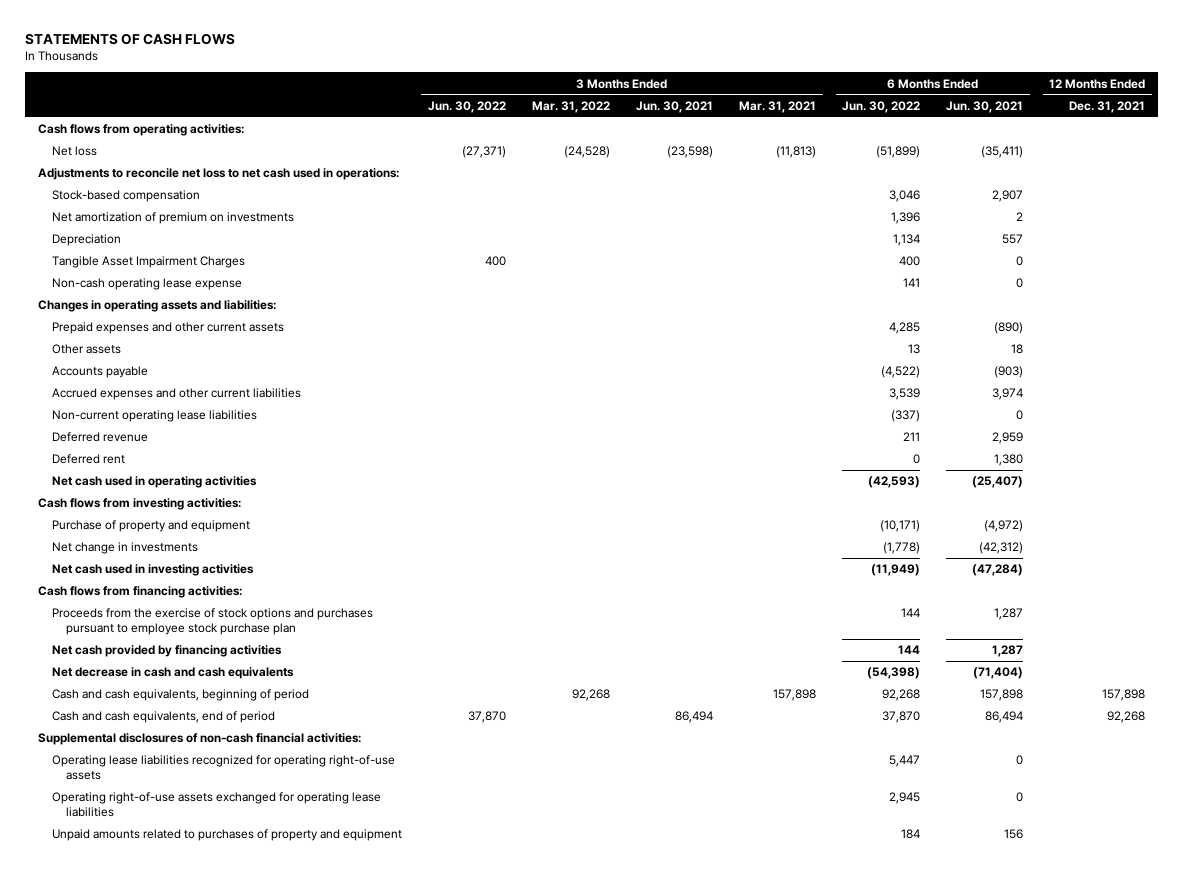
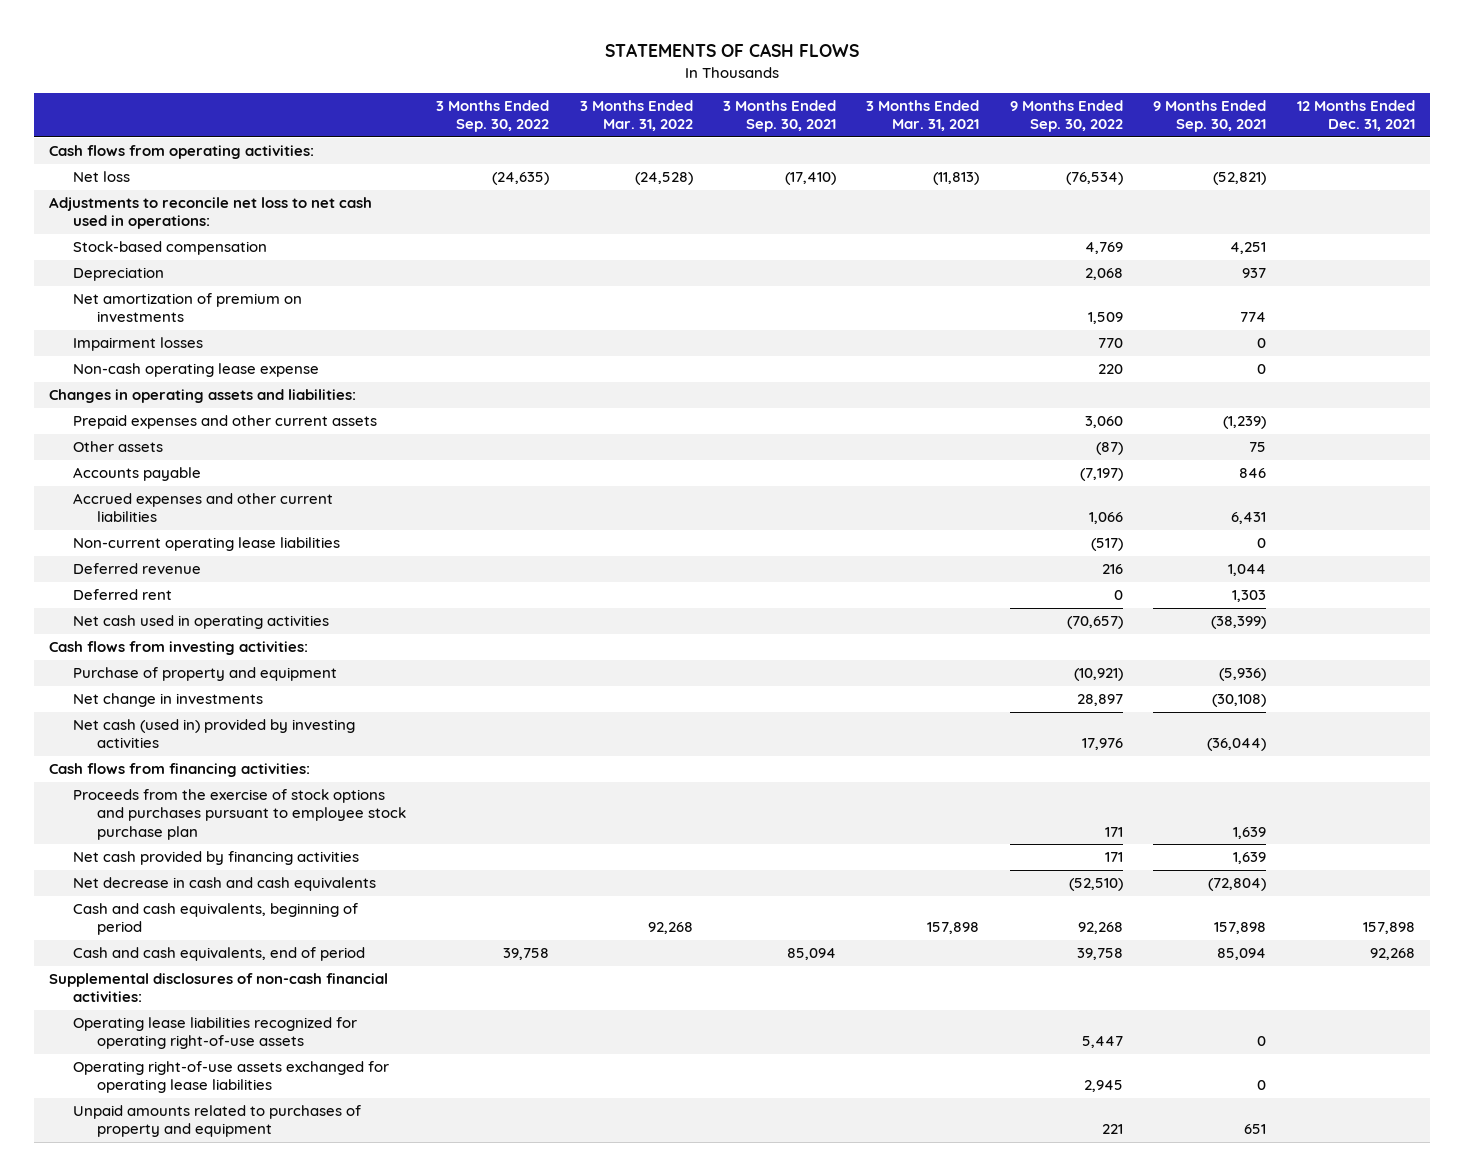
- | 3 Months Ended Jun. 30, 2022 | 3 Months Ended Mar. 31, 2022 | 3 Months Ended Jun. 30, 2021 | 3 Months Ended Mar. 31, 2021 | 6 Months Ended Jun. 30, 2022 | 6 Months Ended Jun. 30, 2021 | 12 Months Ended Dec. 31, 2021
+ | 3 Months Ended Sep. 30, 2022 | 3 Months Ended Mar. 31, 2022 | 3 Months Ended Sep. 30, 2021 | 3 Months Ended Mar. 31, 2021 | 9 Months Ended Sep. 30, 2022 | 9 Months Ended Sep. 30, 2021 | 12 Months Ended Dec. 31, 2021
- Tangible Asset Impairment Charges | 400 | | | | 400 | 0 |
moved down: Net amortization of premium on investments | | | | | 1,509 | 774 |
+ Impairment losses | | | | | 770 | 0 |
- Net cash used in investing activities | | | | | (11,949) | (47,284) |
+ Net cash (used in) provided by investing activities | | | | | 17,976 | (36,044) |

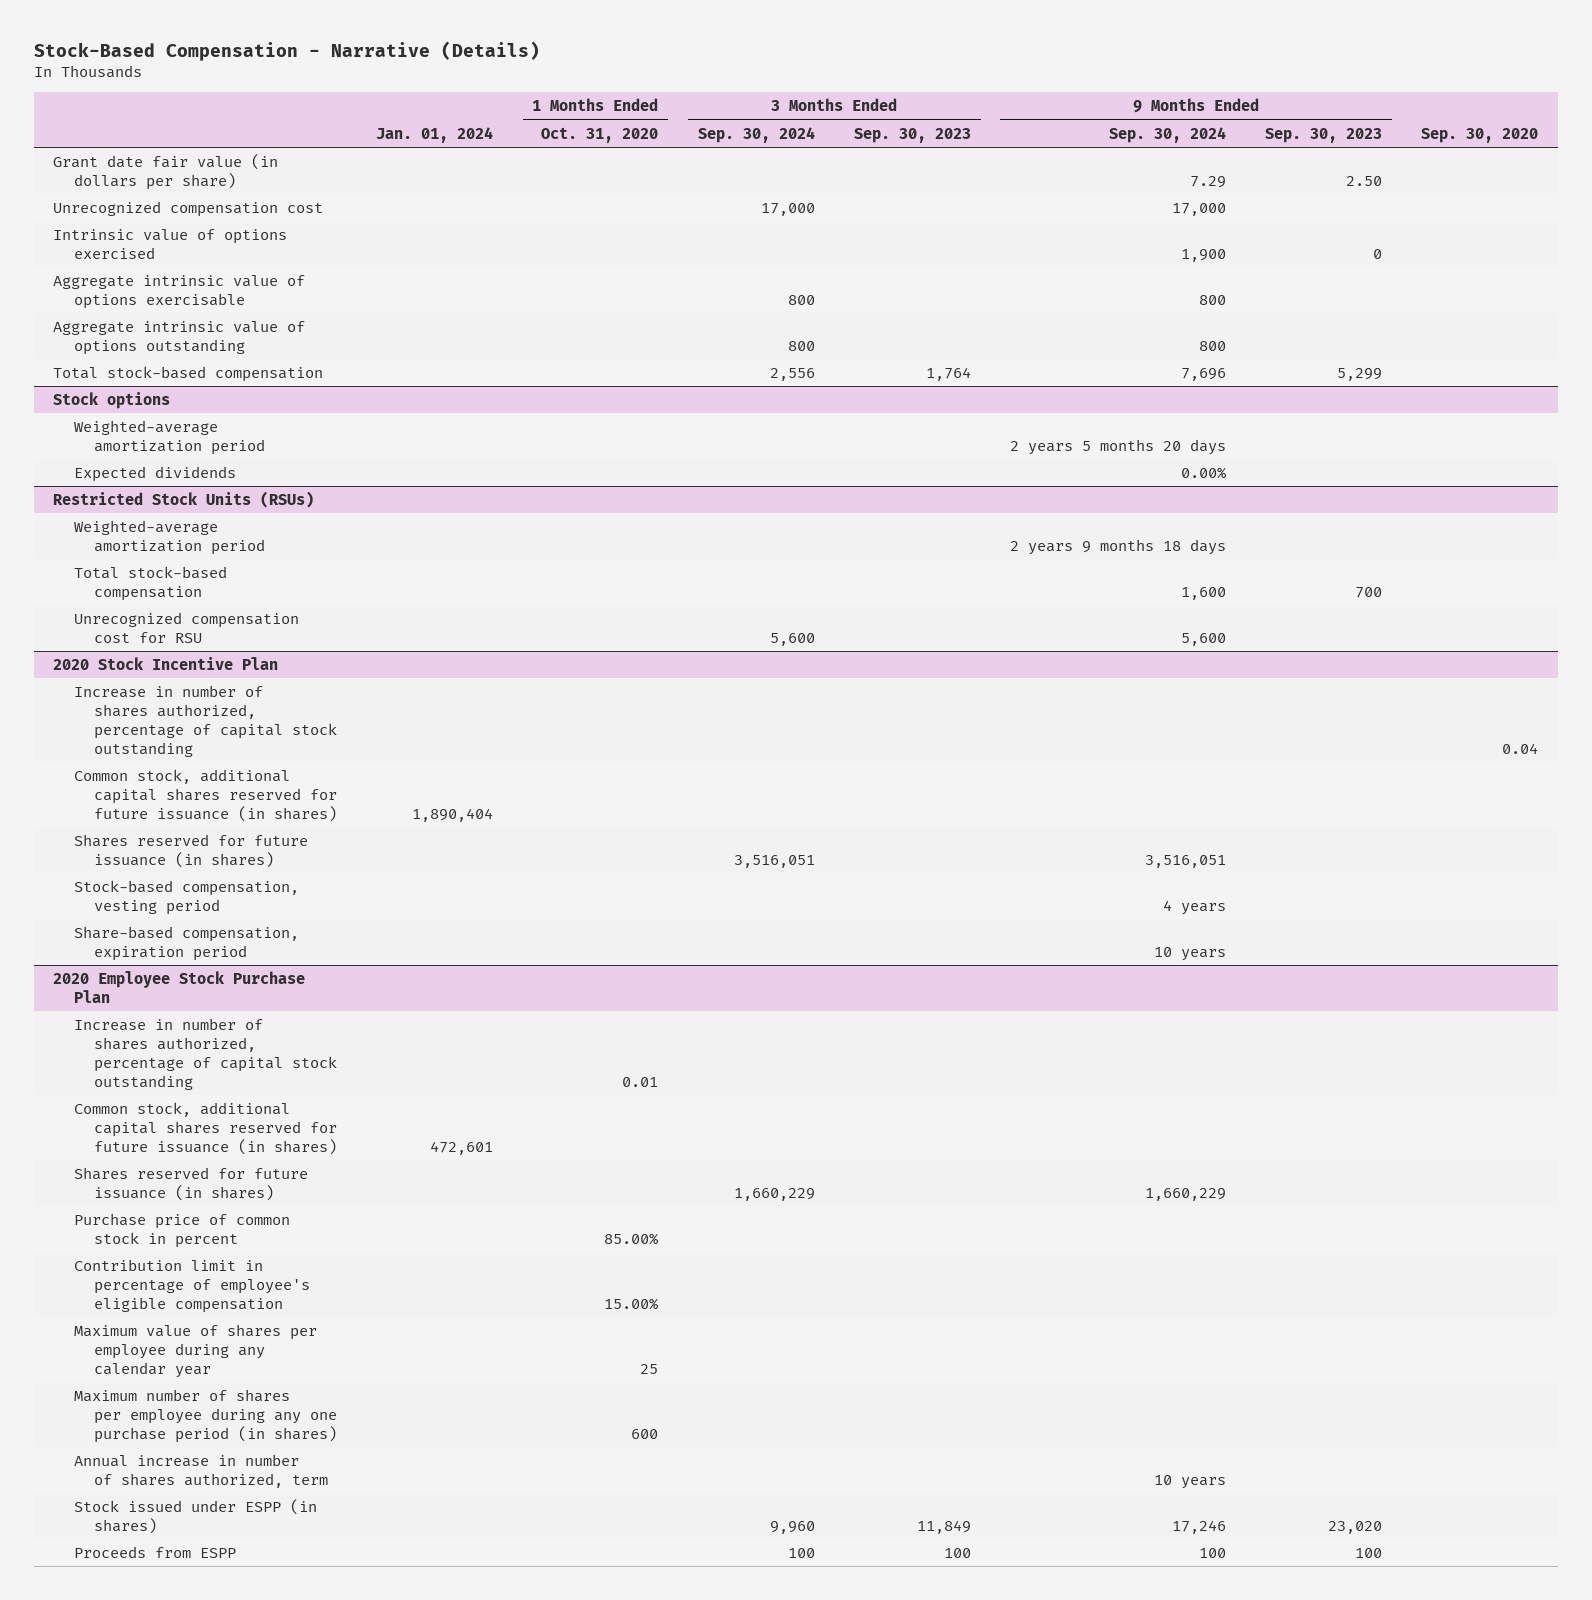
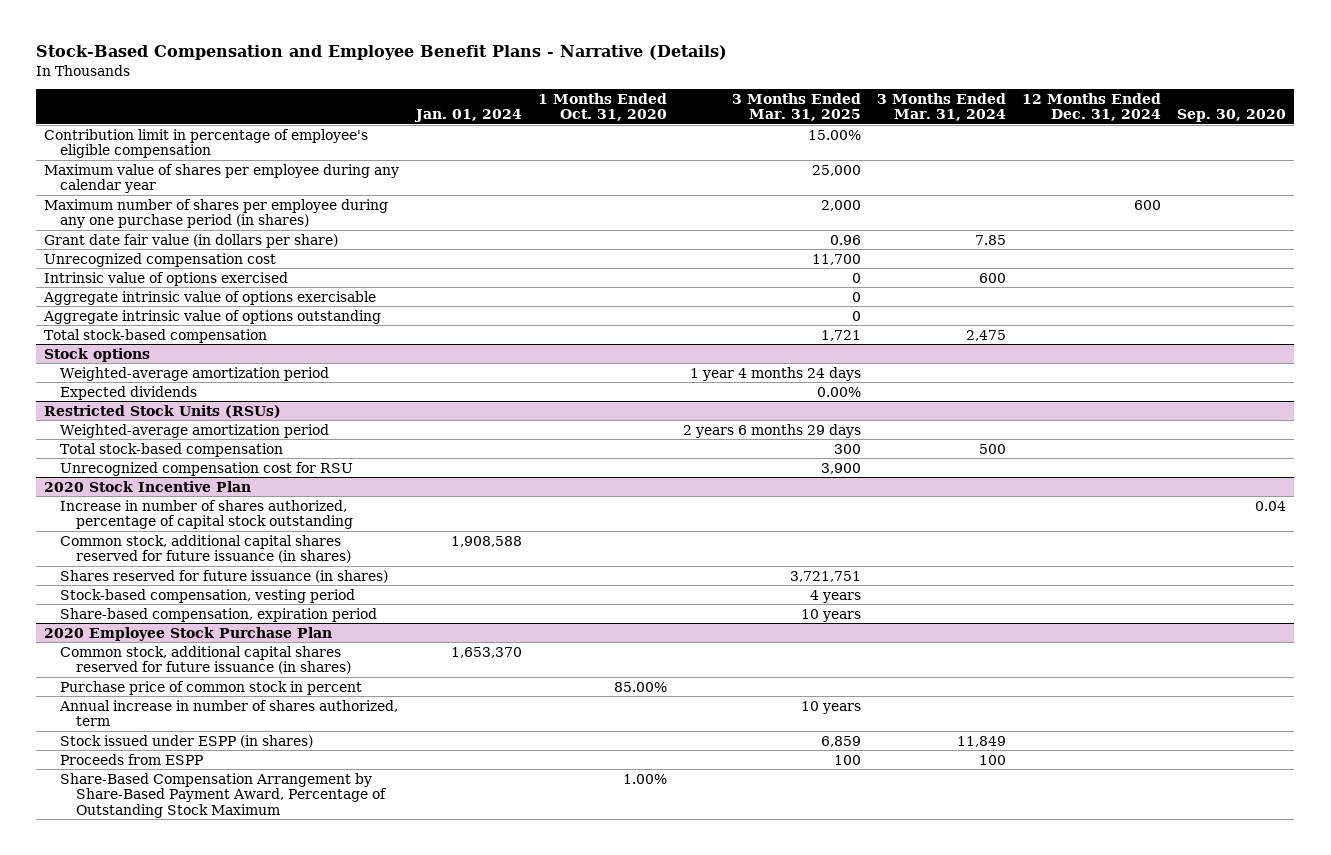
- Stock-Based Compensation - Narrative (Details)
+ Stock-Based Compensation and Employee Benefit Plans - Narrative (Details)
- | Jan. 01, 2024 | 1 Months Ended Oct. 31, 2020 | 3 Months Ended Sep. 30, 2024 | 3 Months Ended Sep. 30, 2023 | 9 Months Ended Sep. 30, 2024 | 9 Months Ended Sep. 30, 2023 | Sep. 30, 2020
+ | Jan. 01, 2024 | 1 Months Ended Oct. 31, 2020 | 3 Months Ended Mar. 31, 2025 | 3 Months Ended Mar. 31, 2024 | 12 Months Ended Dec. 31, 2024 | Sep. 30, 2020
+ Contribution limit in percentage of employee's eligible compensation | | | 15.00% | | |
+ Maximum value of shares per employee during any calendar year | | | 25,000 | | |
+ Maximum number of shares per employee during any one purchase period (in shares) | | | 2,000 | | 600 |
@ 2020 Stock Incentive Plan
- Common stock, additional capital shares reserved for future issuance (in shares) | 1,890,404 | | | | | |
+ Common stock, additional capital shares reserved for future issuance (in shares) | 1,908,588 | | | | |
@ 2020 Employee Stock Purchase Plan
- Increase in number of shares authorized, percentage of capital stock outstanding | | 0.01 | | | | |
- Common stock, additional capital shares reserved for future issuance (in shares) | 472,601 | | | | | |
- Shares reserved for future issuance (in shares) | | | 1,660,229 | | 1,660,229 | |
+ Common stock, additional capital shares reserved for future issuance (in shares) | 1,653,370 | | | | |
- Contribution limit in percentage of employee's eligible compensation | | 15.00% | | | | |
- Maximum value of shares per employee during any calendar year | | 25 | | | | |
- Maximum number of shares per employee during any one purchase period (in shares) | | 600 | | | | |
+ Share-Based Compensation Arrangement by Share-Based Payment Award, Percentage of Outstanding Stock Maximum | | 1.00% | | | |

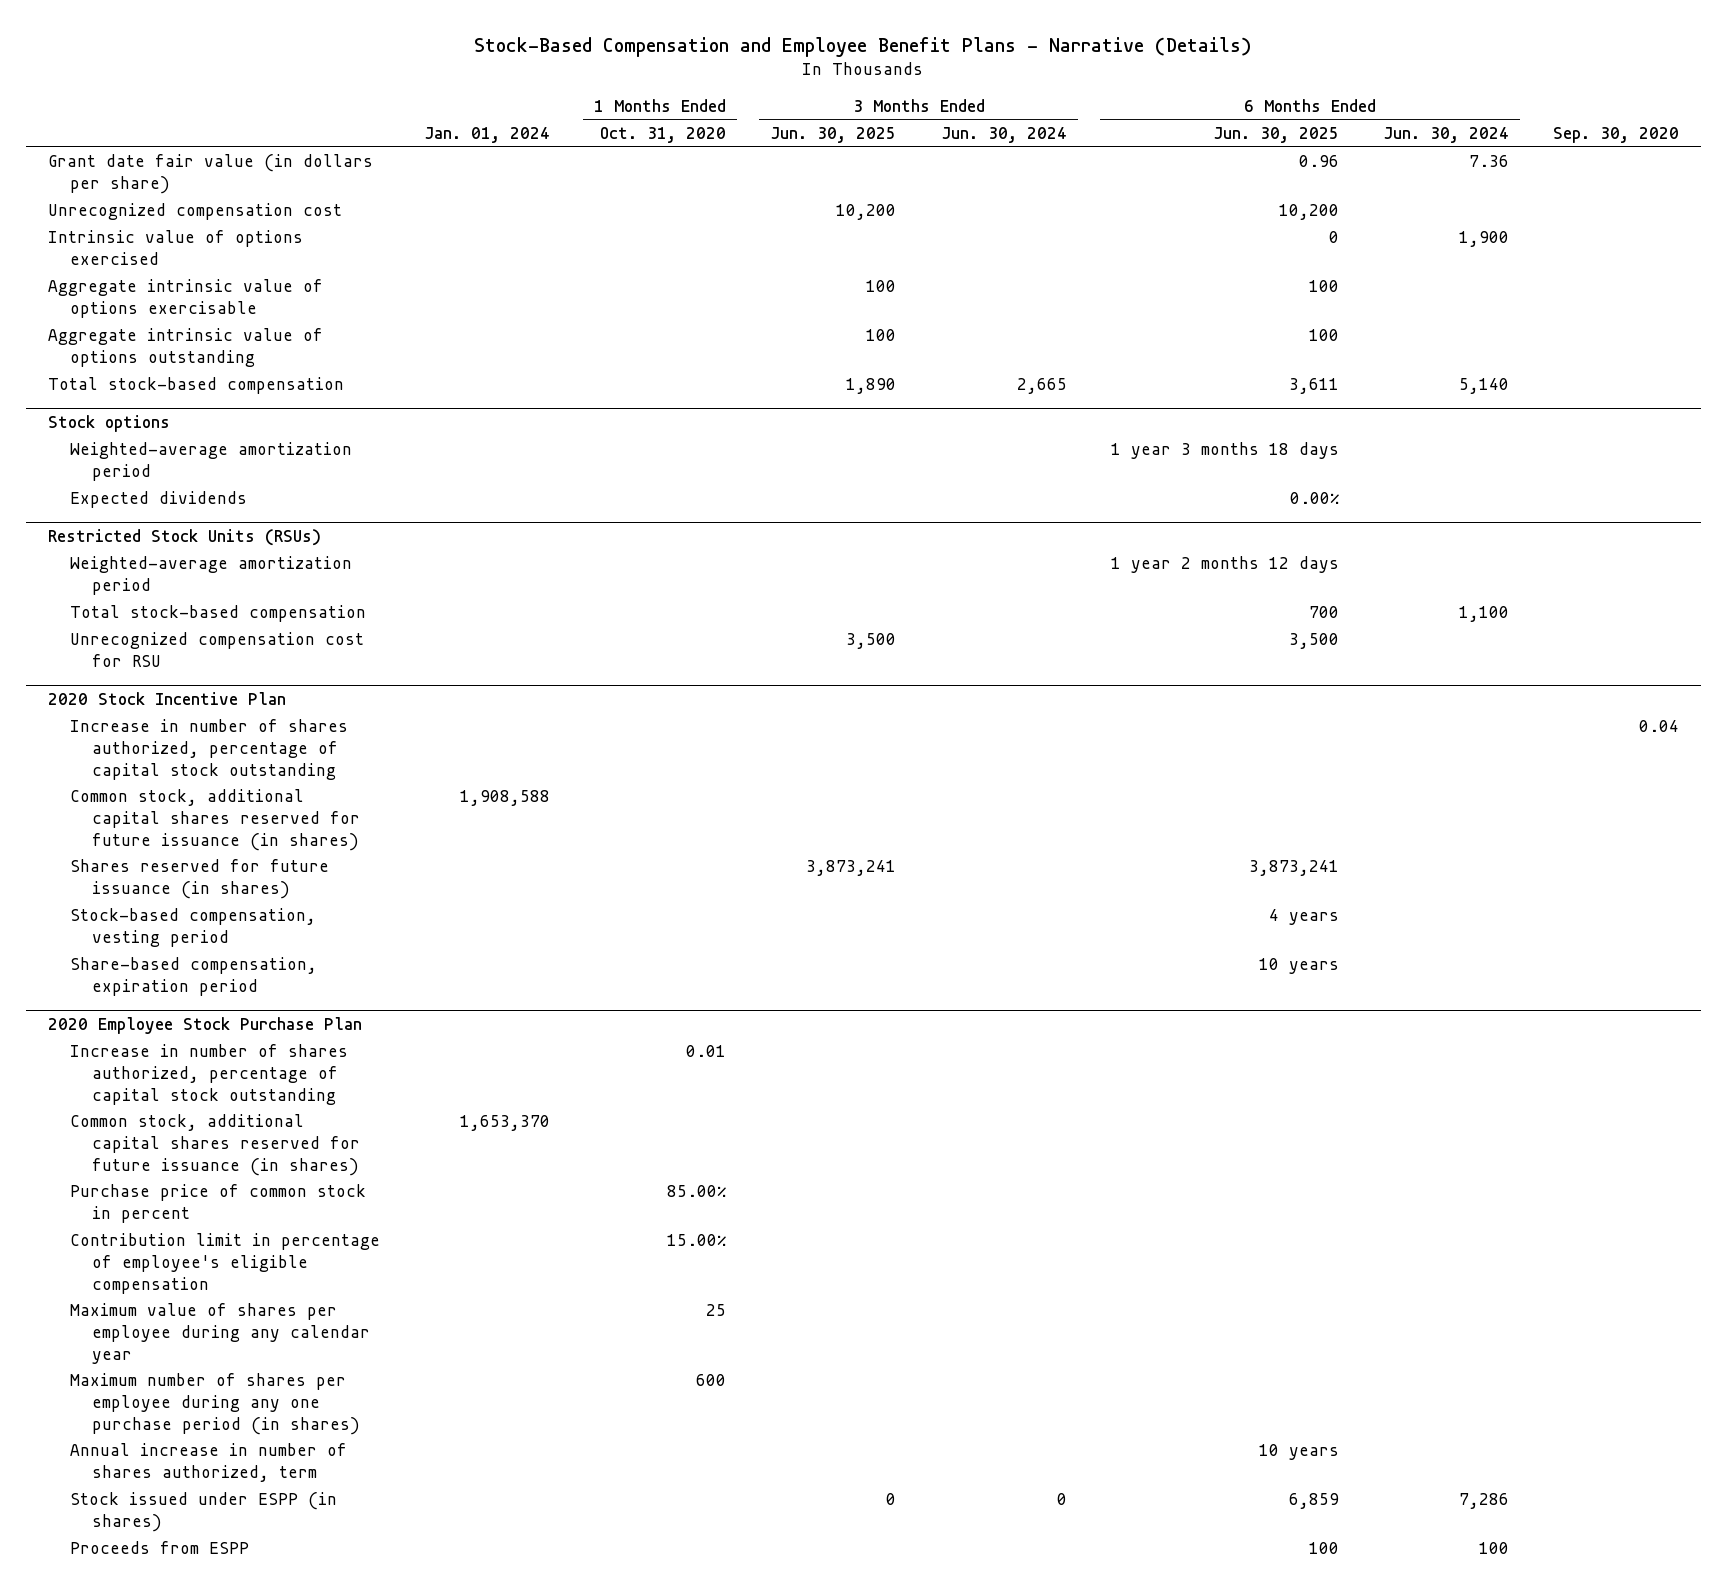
- | Jan. 01, 2024 | 1 Months Ended Oct. 31, 2020 | 3 Months Ended Mar. 31, 2025 | 3 Months Ended Mar. 31, 2024 | 12 Months Ended Dec. 31, 2024 | Sep. 30, 2020
+ | Jan. 01, 2024 | 1 Months Ended Oct. 31, 2020 | 3 Months Ended Jun. 30, 2025 | 3 Months Ended Jun. 30, 2024 | 6 Months Ended Jun. 30, 2025 | 6 Months Ended Jun. 30, 2024 | Sep. 30, 2020
- Contribution limit in percentage of employee's eligible compensation | | | 15.00% | | |
- Maximum value of shares per employee during any calendar year | | | 25,000 | | |
- Maximum number of shares per employee during any one purchase period (in shares) | | | 2,000 | | 600 |
@ 2020 Employee Stock Purchase Plan
+ Increase in number of shares authorized, percentage of capital stock outstanding | | 0.01 | | | | |
+ Contribution limit in percentage of employee's eligible compensation | | 15.00% | | | | |
+ Maximum value of shares per employee during any calendar year | | 25 | | | | |
+ Maximum number of shares per employee during any one purchase period (in shares) | | 600 | | | | |
- Share-Based Compensation Arrangement by Share-Based Payment Award, Percentage of Outstanding Stock Maximum | | 1.00% | | | |

